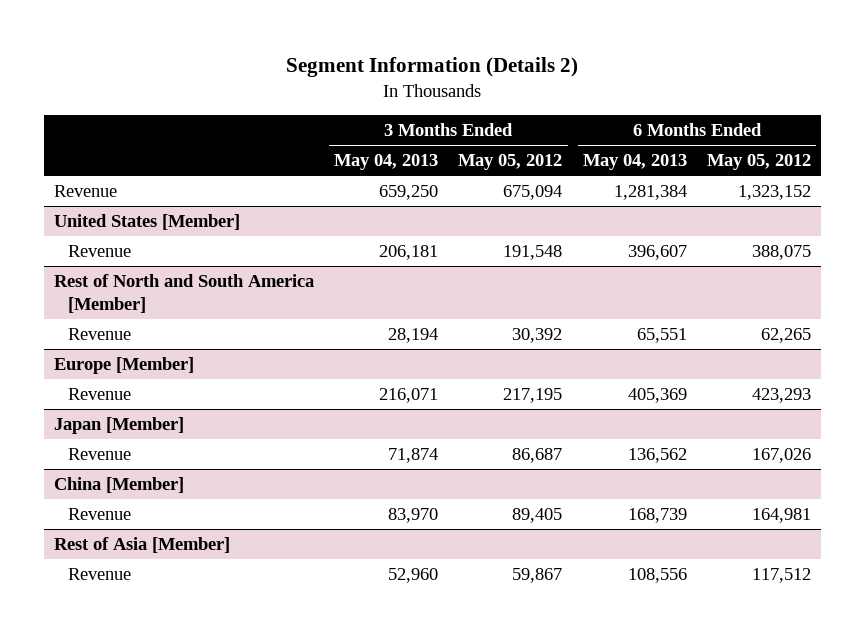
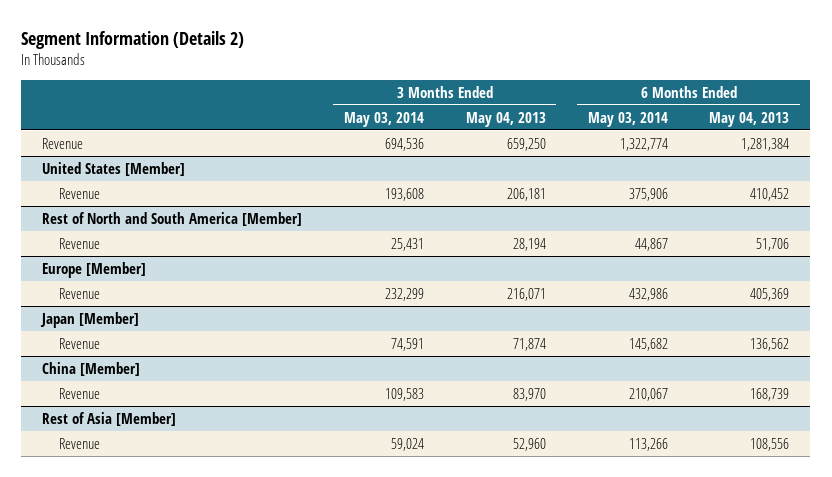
- | 3 Months Ended May 04, 2013 | 3 Months Ended May 05, 2012 | 6 Months Ended May 04, 2013 | 6 Months Ended May 05, 2012
+ | 3 Months Ended May 03, 2014 | 3 Months Ended May 04, 2013 | 6 Months Ended May 03, 2014 | 6 Months Ended May 04, 2013
@ United States [Member]
- Revenue | 206,181 | 191,548 | 396,607 | 388,075
+ Revenue | 193,608 | 206,181 | 375,906 | 410,452
@ Rest of North and South America [Member]
- Revenue | 28,194 | 30,392 | 65,551 | 62,265
+ Revenue | 25,431 | 28,194 | 44,867 | 51,706

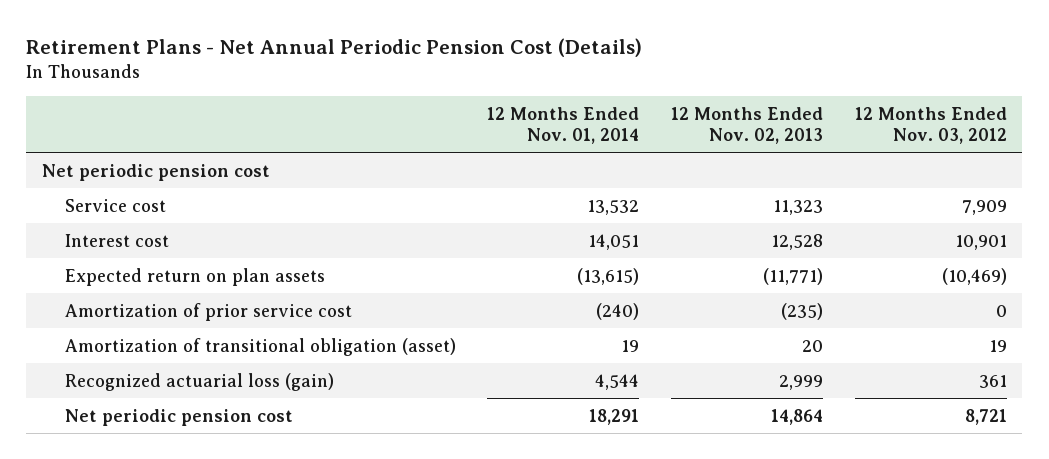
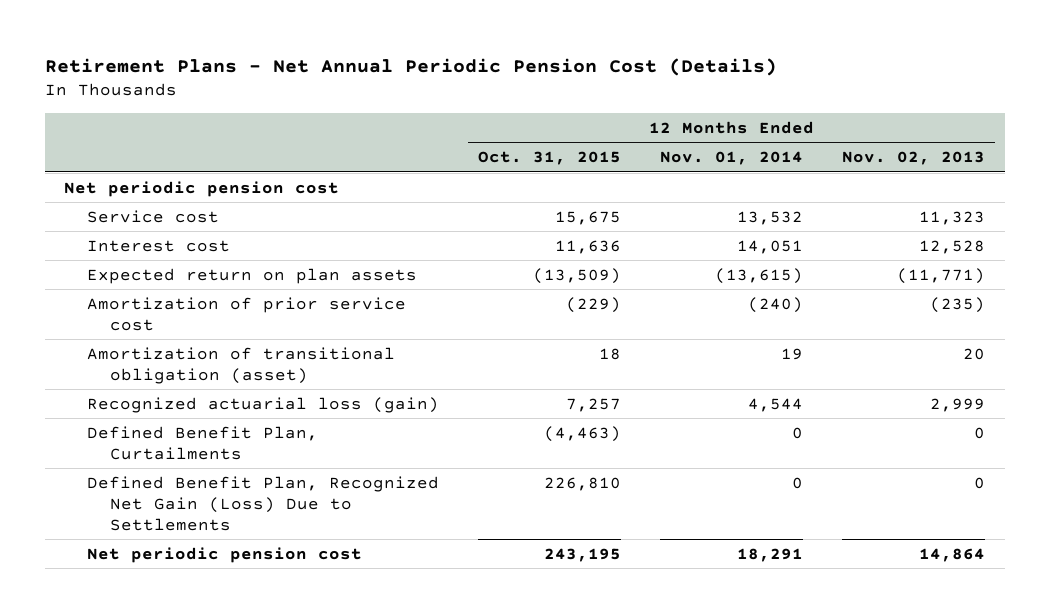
- | 12 Months Ended Nov. 01, 2014 | 12 Months Ended Nov. 02, 2013 | 12 Months Ended Nov. 03, 2012
+ | 12 Months Ended Oct. 31, 2015 | 12 Months Ended Nov. 01, 2014 | 12 Months Ended Nov. 02, 2013
+ Defined Benefit Plan, Curtailments | (4,463) | 0 | 0
+ Defined Benefit Plan, Recognized Net Gain (Loss) Due to Settlements | 226,810 | 0 | 0

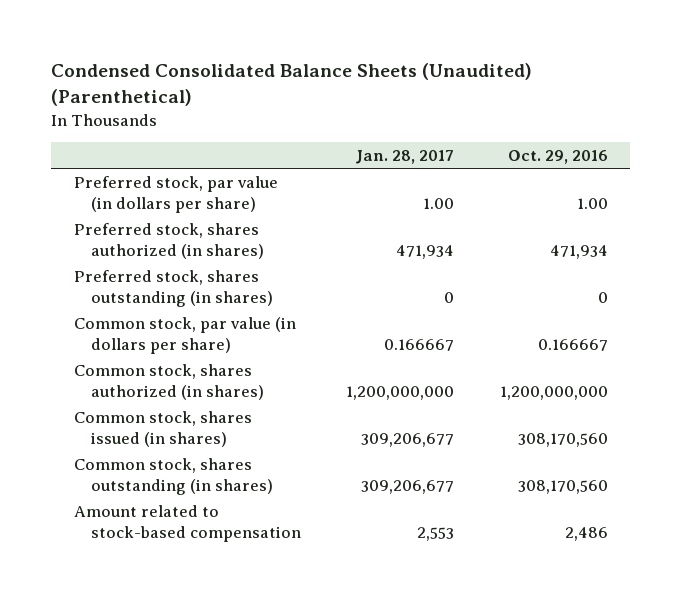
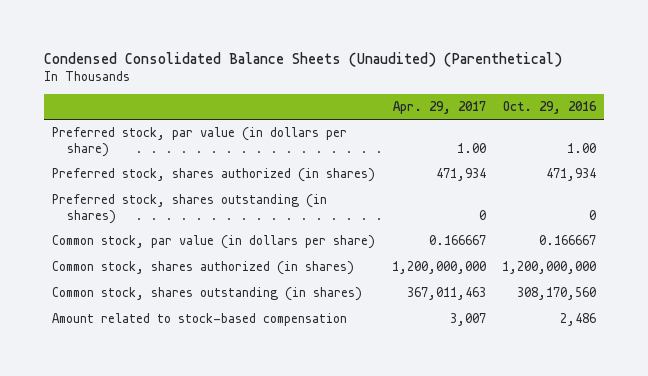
- | Jan. 28, 2017 | Oct. 29, 2016
+ | Apr. 29, 2017 | Oct. 29, 2016
- Common stock, shares issued (in shares) | 309,206,677 | 308,170,560

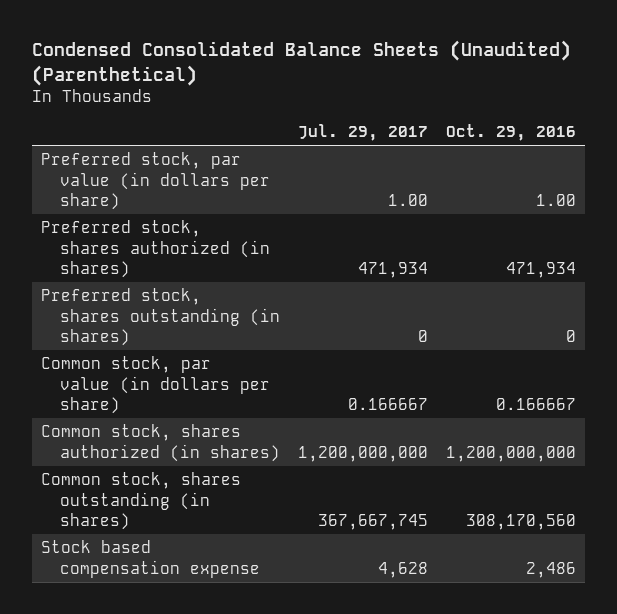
- | Apr. 29, 2017 | Oct. 29, 2016
+ | Jul. 29, 2017 | Oct. 29, 2016
- Amount related to stock-based compensation | 3,007 | 2,486
+ Stock based compensation expense | 4,628 | 2,486

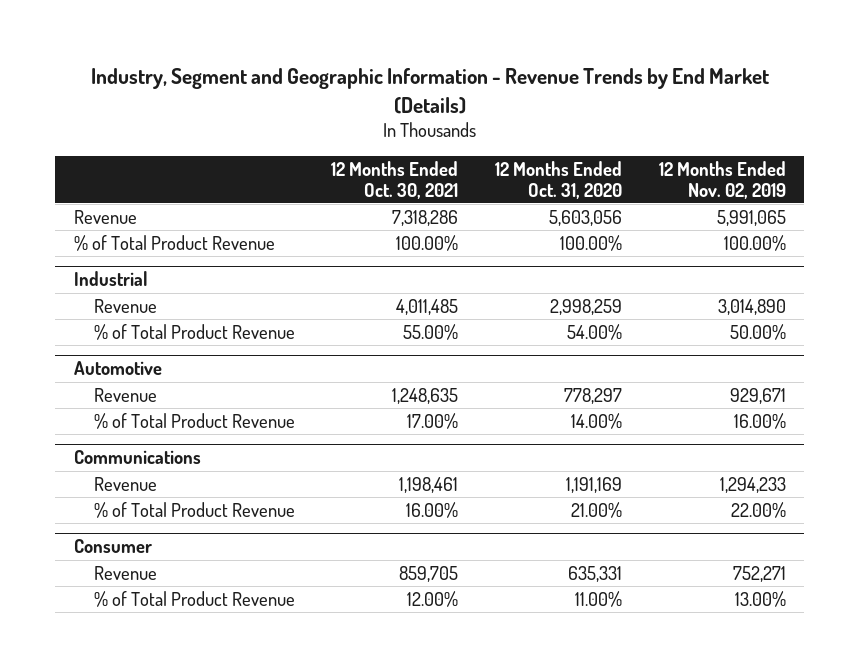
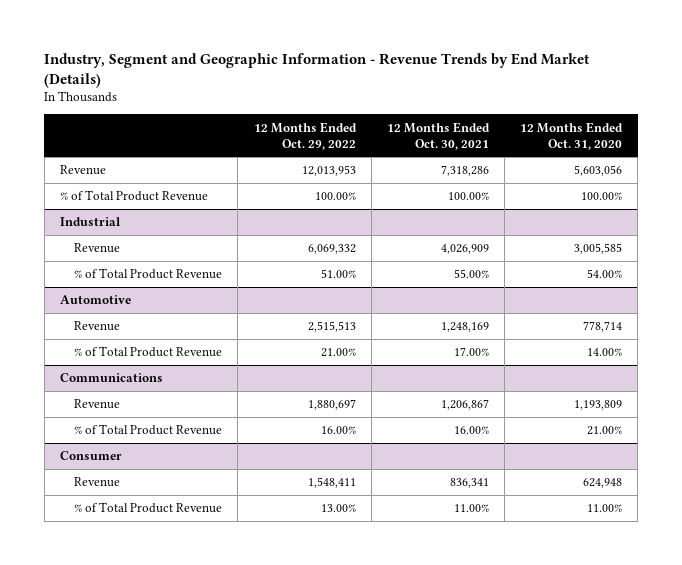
- | 12 Months Ended Oct. 30, 2021 | 12 Months Ended Oct. 31, 2020 | 12 Months Ended Nov. 02, 2019
+ | 12 Months Ended Oct. 29, 2022 | 12 Months Ended Oct. 30, 2021 | 12 Months Ended Oct. 31, 2020
@ Industrial
- Revenue | 4,011,485 | 2,998,259 | 3,014,890
+ Revenue | 6,069,332 | 4,026,909 | 3,005,585
@ Automotive
- Revenue | 1,248,635 | 778,297 | 929,671
+ Revenue | 2,515,513 | 1,248,169 | 778,714
@ Communications
- Revenue | 1,198,461 | 1,191,169 | 1,294,233
+ Revenue | 1,880,697 | 1,206,867 | 1,193,809
@ Consumer
- Revenue | 859,705 | 635,331 | 752,271
- % of Total Product Revenue | 12.00% | 11.00% | 13.00%
+ Revenue | 1,548,411 | 836,341 | 624,948
+ % of Total Product Revenue | 13.00% | 11.00% | 11.00%

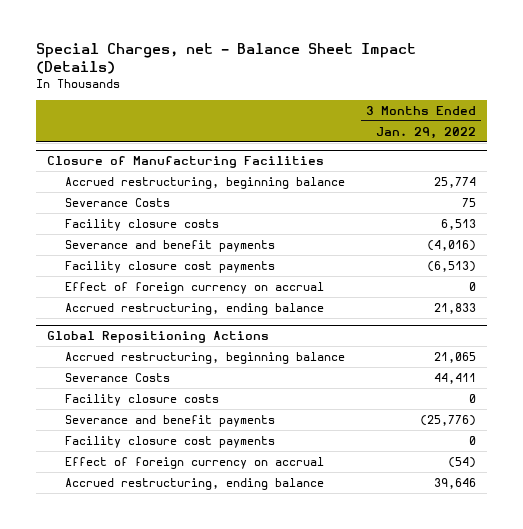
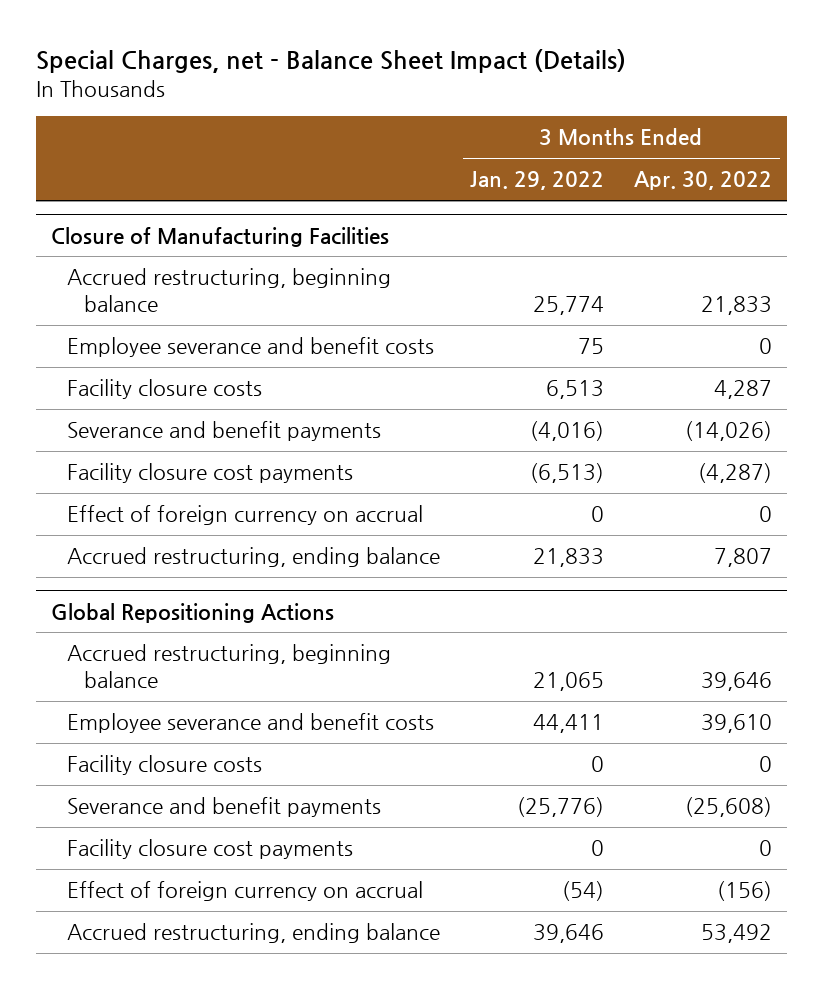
- | 3 Months Ended Jan. 29, 2022
+ | 3 Months Ended Jan. 29, 2022 | 3 Months Ended Apr. 30, 2022
@ Closure of Manufacturing Facilities
- Severance Costs | 75
+ Employee severance and benefit costs | 75 | 0
@ Global Repositioning Actions
- Severance Costs | 44,411
+ Employee severance and benefit costs | 44,411 | 39,610

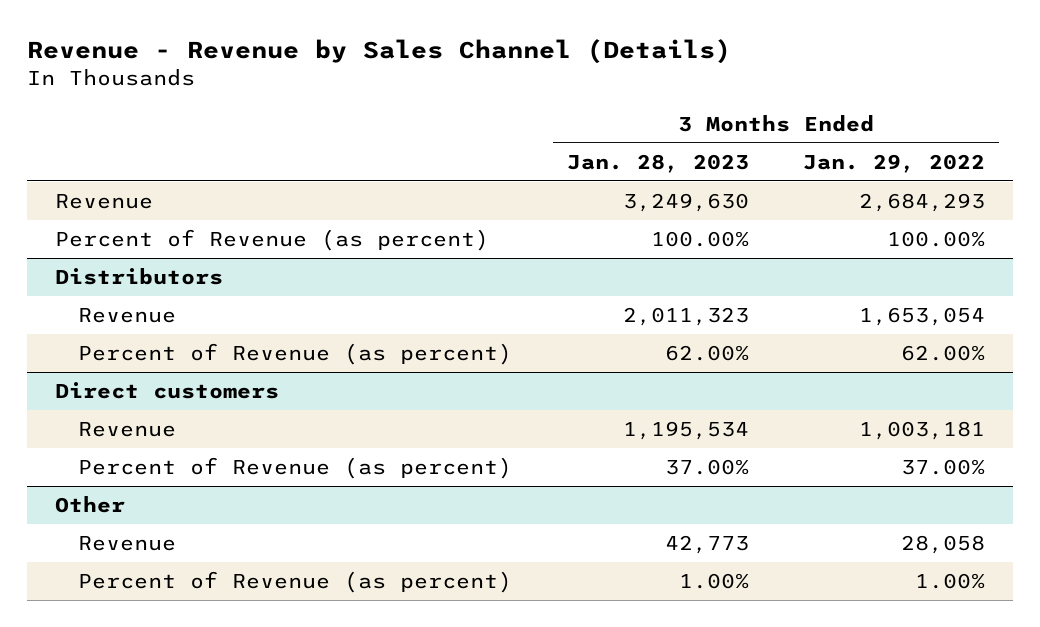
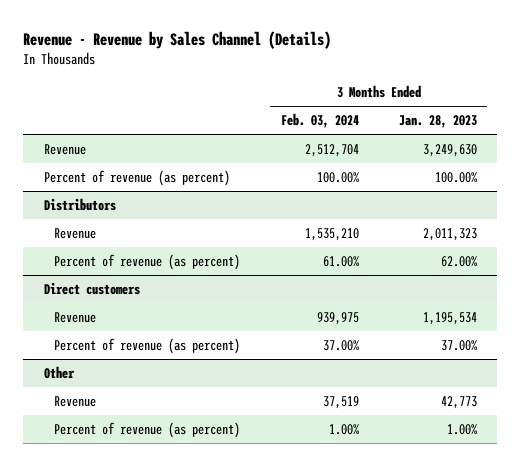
- | 3 Months Ended Jan. 28, 2023 | 3 Months Ended Jan. 29, 2022
+ | 3 Months Ended Feb. 03, 2024 | 3 Months Ended Jan. 28, 2023
- Percent of Revenue (as percent) | 100.00% | 100.00%
+ Percent of revenue (as percent) | 100.00% | 100.00%
@ Distributors
- Percent of Revenue (as percent) | 62.00% | 62.00%
+ Percent of revenue (as percent) | 61.00% | 62.00%
@ Direct customers
- Percent of Revenue (as percent) | 37.00% | 37.00%
+ Percent of revenue (as percent) | 37.00% | 37.00%
@ Other
- Percent of Revenue (as percent) | 1.00% | 1.00%
+ Percent of revenue (as percent) | 1.00% | 1.00%

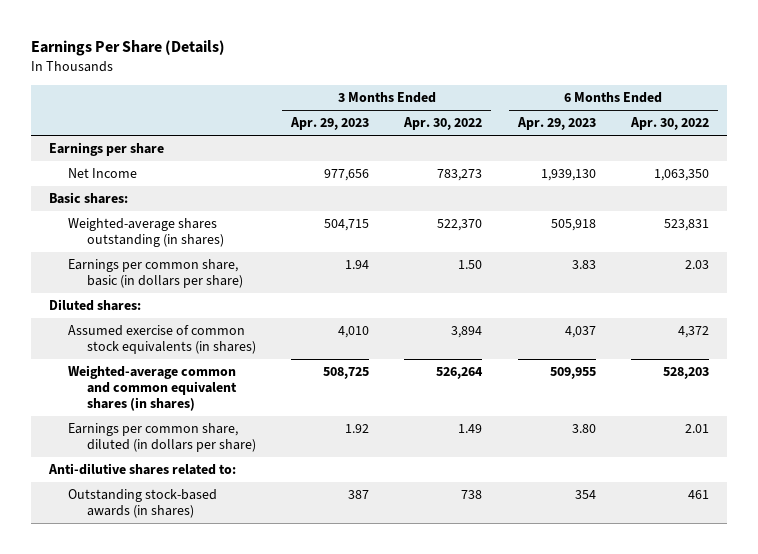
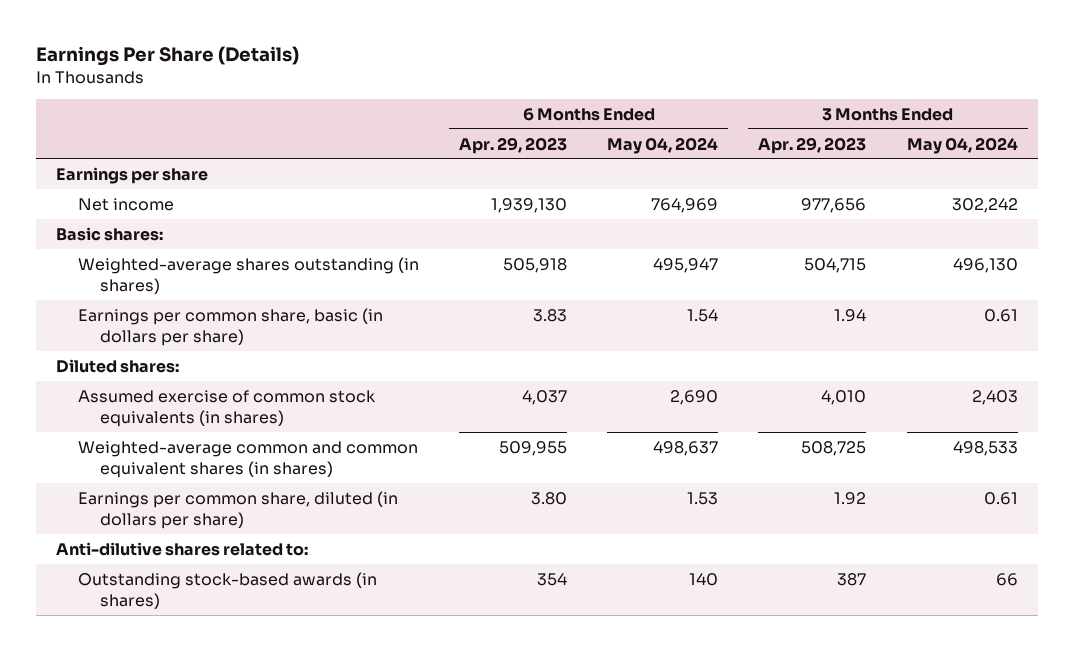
- | 3 Months Ended Apr. 29, 2023 | 3 Months Ended Apr. 30, 2022 | 6 Months Ended Apr. 29, 2023 | 6 Months Ended Apr. 30, 2022
+ | 6 Months Ended Apr. 29, 2023 | 6 Months Ended May 04, 2024 | 3 Months Ended Apr. 29, 2023 | 3 Months Ended May 04, 2024
- Net Income | 977,656 | 783,273 | 1,939,130 | 1,063,350
+ Net income | 1,939,130 | 764,969 | 977,656 | 302,242

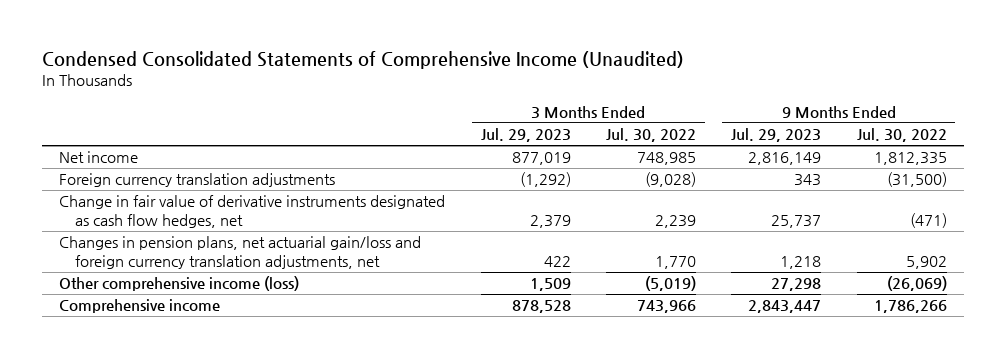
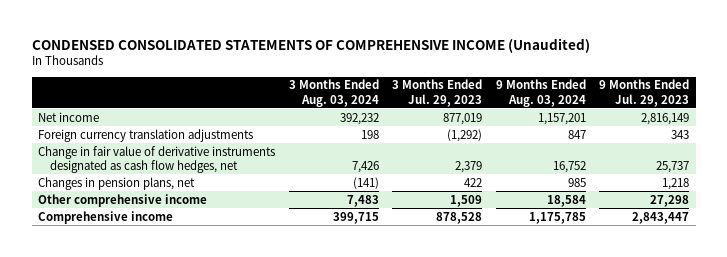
- Condensed Consolidated Statements of Comprehensive Income (Unaudited)
+ CONDENSED CONSOLIDATED STATEMENTS OF COMPREHENSIVE INCOME (Unaudited)
- | 3 Months Ended Jul. 29, 2023 | 3 Months Ended Jul. 30, 2022 | 9 Months Ended Jul. 29, 2023 | 9 Months Ended Jul. 30, 2022
+ | 3 Months Ended Aug. 03, 2024 | 3 Months Ended Jul. 29, 2023 | 9 Months Ended Aug. 03, 2024 | 9 Months Ended Jul. 29, 2023
- Changes in pension plans, net actuarial gain/loss and foreign currency translation adjustments, net | 422 | 1,770 | 1,218 | 5,902
- Other comprehensive income (loss) | 1,509 | (5,019) | 27,298 | (26,069)
+ Changes in pension plans, net | (141) | 422 | 985 | 1,218
+ Other comprehensive income | 7,483 | 1,509 | 18,584 | 27,298

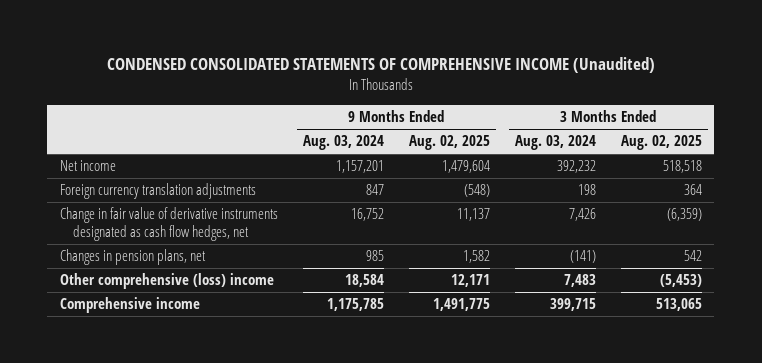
- | 3 Months Ended Aug. 03, 2024 | 3 Months Ended Jul. 29, 2023 | 9 Months Ended Aug. 03, 2024 | 9 Months Ended Jul. 29, 2023
+ | 9 Months Ended Aug. 03, 2024 | 9 Months Ended Aug. 02, 2025 | 3 Months Ended Aug. 03, 2024 | 3 Months Ended Aug. 02, 2025
- Other comprehensive income | 7,483 | 1,509 | 18,584 | 27,298
+ Other comprehensive (loss) income | 18,584 | 12,171 | 7,483 | (5,453)

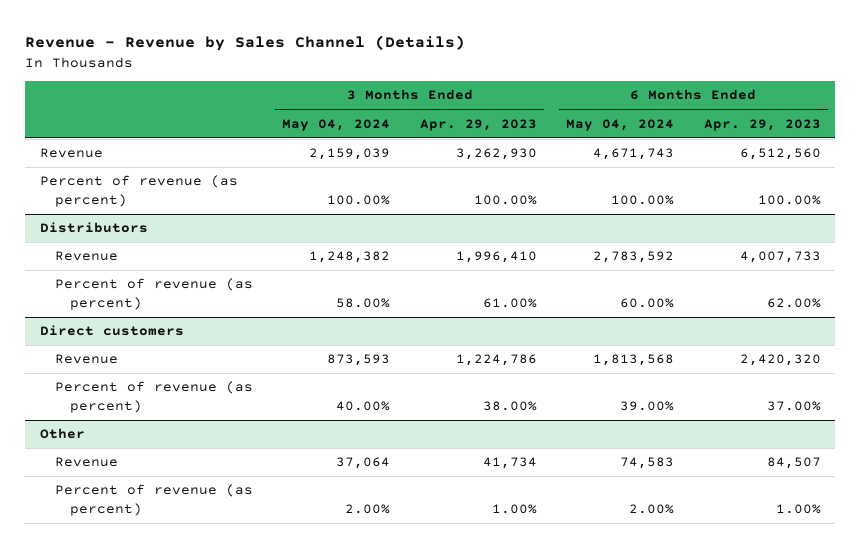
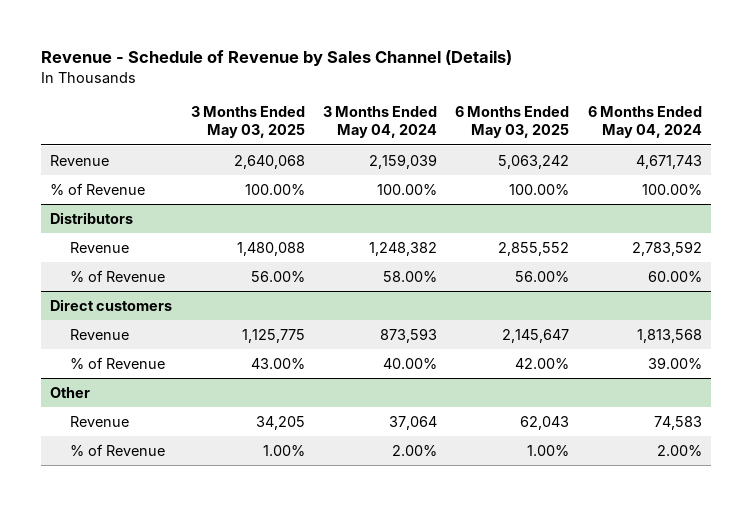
- Revenue - Revenue by Sales Channel (Details)
+ Revenue - Schedule of Revenue by Sales Channel (Details)
- | 3 Months Ended May 04, 2024 | 3 Months Ended Apr. 29, 2023 | 6 Months Ended May 04, 2024 | 6 Months Ended Apr. 29, 2023
+ | 3 Months Ended May 03, 2025 | 3 Months Ended May 04, 2024 | 6 Months Ended May 03, 2025 | 6 Months Ended May 04, 2024
- Percent of revenue (as percent) | 100.00% | 100.00% | 100.00% | 100.00%
+ % of Revenue | 100.00% | 100.00% | 100.00% | 100.00%
@ Distributors
- Percent of revenue (as percent) | 58.00% | 61.00% | 60.00% | 62.00%
+ % of Revenue | 56.00% | 58.00% | 56.00% | 60.00%
@ Direct customers
- Percent of revenue (as percent) | 40.00% | 38.00% | 39.00% | 37.00%
+ % of Revenue | 43.00% | 40.00% | 42.00% | 39.00%
@ Other
- Percent of revenue (as percent) | 2.00% | 1.00% | 2.00% | 1.00%
+ % of Revenue | 1.00% | 2.00% | 1.00% | 2.00%

